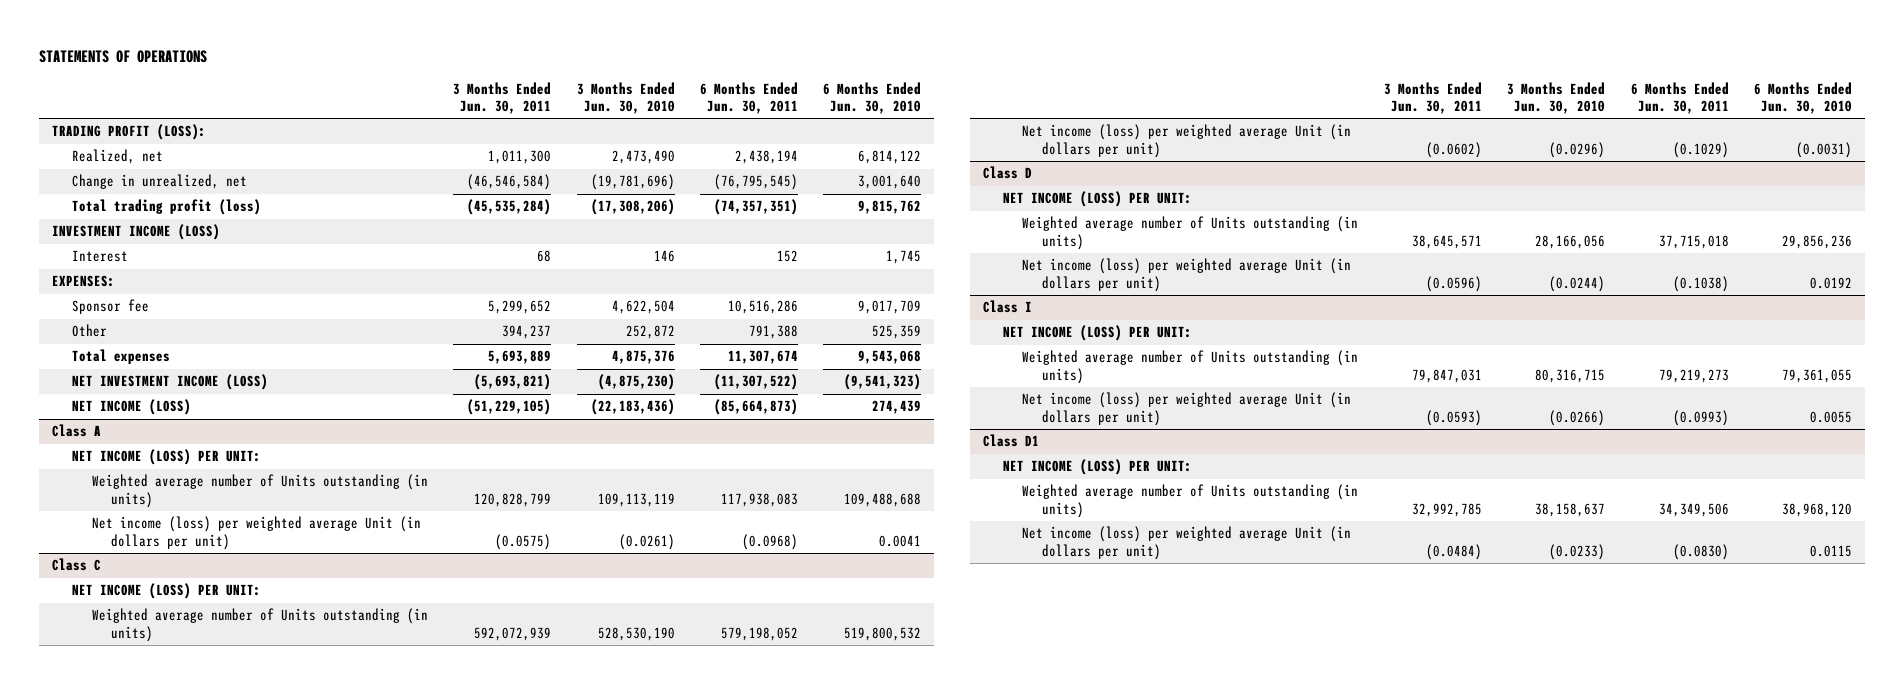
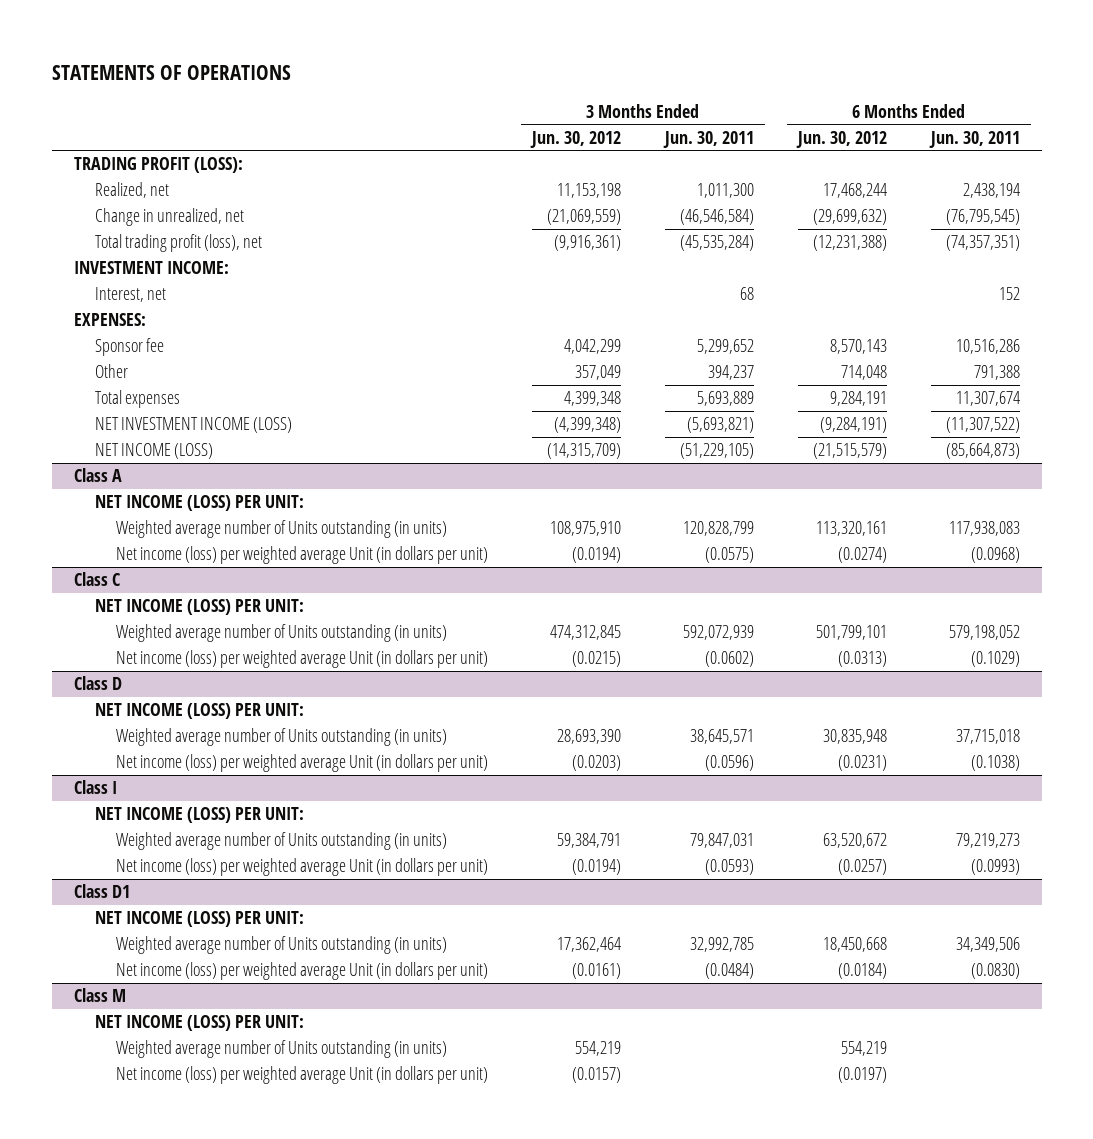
- | 3 Months Ended Jun. 30, 2011 | 3 Months Ended Jun. 30, 2010 | 6 Months Ended Jun. 30, 2011 | 6 Months Ended Jun. 30, 2010
+ | 3 Months Ended Jun. 30, 2012 | 3 Months Ended Jun. 30, 2011 | 6 Months Ended Jun. 30, 2012 | 6 Months Ended Jun. 30, 2011
- Total trading profit (loss) | (45,535,284) | (17,308,206) | (74,357,351) | 9,815,762
- INVESTMENT INCOME (LOSS)
- Interest | 68 | 146 | 152 | 1,745
+ Total trading profit (loss), net | (9,916,361) | (45,535,284) | (12,231,388) | (74,357,351)
+ INVESTMENT INCOME:
+ Interest, net | | 68 | | 152
+ Class M
+ NET INCOME (LOSS) PER UNIT:
+ Weighted average number of Units outstanding (in units) | 554,219 | | 554,219 |
+ Net income (loss) per weighted average Unit (in dollars per unit) | (0.0157) | | (0.0197) |

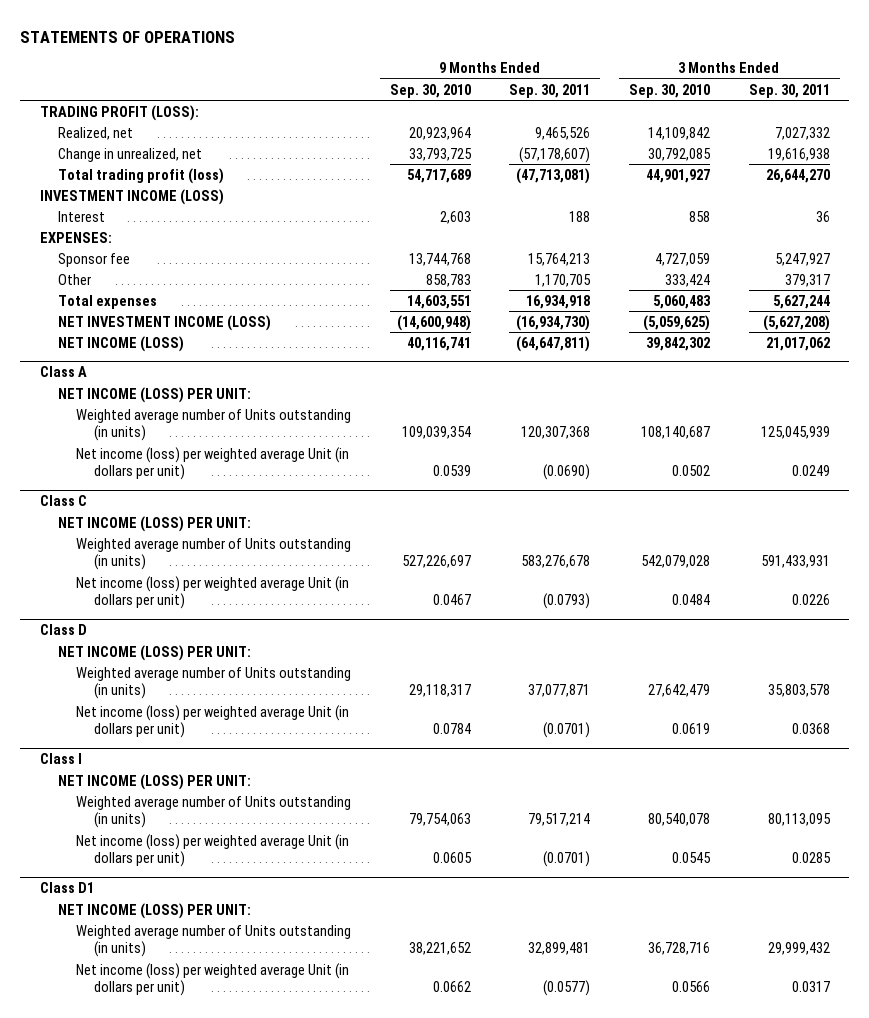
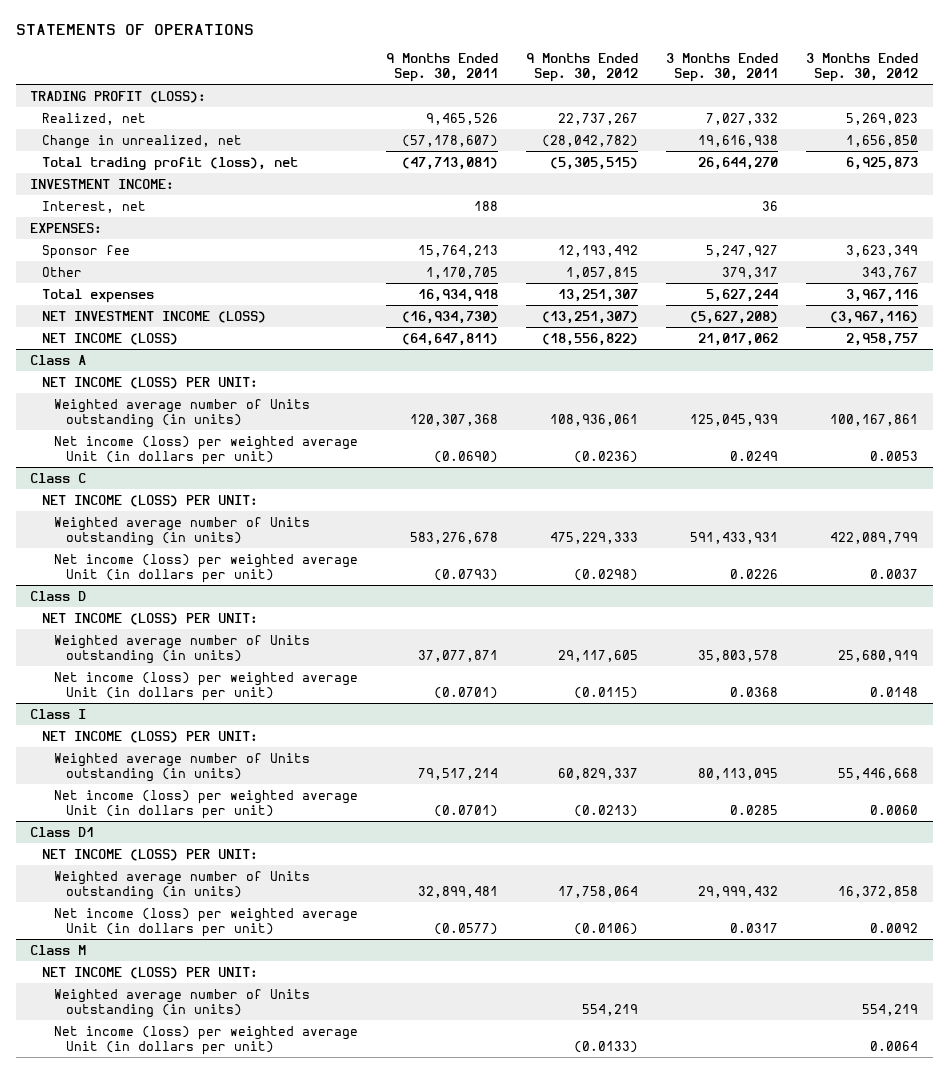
- | 9 Months Ended Sep. 30, 2010 | 9 Months Ended Sep. 30, 2011 | 3 Months Ended Sep. 30, 2010 | 3 Months Ended Sep. 30, 2011
+ | 9 Months Ended Sep. 30, 2011 | 9 Months Ended Sep. 30, 2012 | 3 Months Ended Sep. 30, 2011 | 3 Months Ended Sep. 30, 2012
- Total trading profit (loss) | 54,717,689 | (47,713,081) | 44,901,927 | 26,644,270
- INVESTMENT INCOME (LOSS)
- Interest | 2,603 | 188 | 858 | 36
+ Total trading profit (loss), net | (47,713,081) | (5,305,515) | 26,644,270 | 6,925,873
+ INVESTMENT INCOME:
+ Interest, net | 188 | | 36 |
+ Class M
+ NET INCOME (LOSS) PER UNIT:
+ Weighted average number of Units outstanding (in units) | | 554,219 | | 554,219
+ Net income (loss) per weighted average Unit (in dollars per unit) | | (0.0133) | | 0.0064

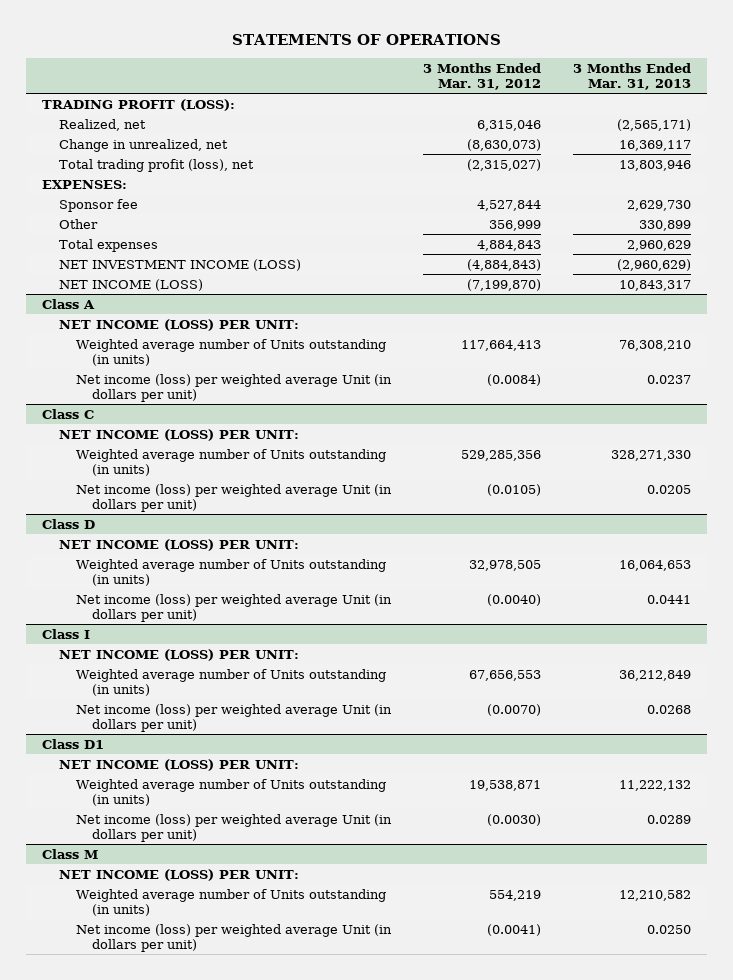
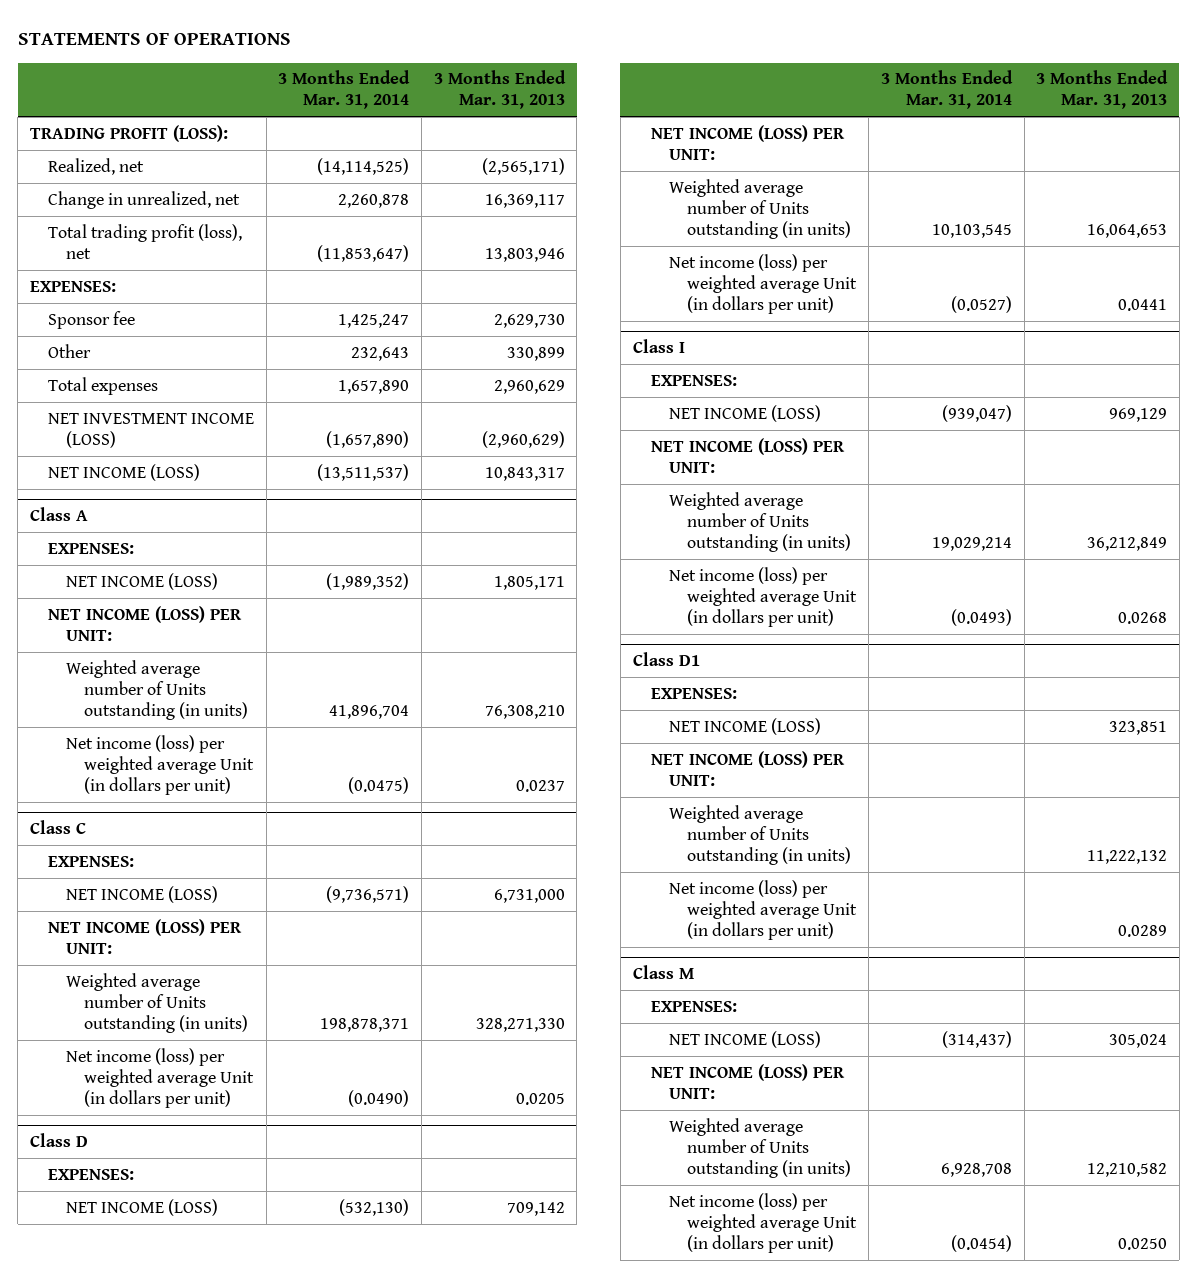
- | 3 Months Ended Mar. 31, 2012 | 3 Months Ended Mar. 31, 2013
+ | 3 Months Ended Mar. 31, 2014 | 3 Months Ended Mar. 31, 2013
@ Class A
+ EXPENSES:
+ NET INCOME (LOSS) | (1,989,352) | 1,805,171
@ Class C
+ EXPENSES:
+ NET INCOME (LOSS) | (9,736,571) | 6,731,000
@ Class D
+ EXPENSES:
+ NET INCOME (LOSS) | (532,130) | 709,142
@ Class I
+ EXPENSES:
+ NET INCOME (LOSS) | (939,047) | 969,129
@ Class D1
+ EXPENSES:
+ NET INCOME (LOSS) | | 323,851
@ Class M
+ EXPENSES:
+ NET INCOME (LOSS) | (314,437) | 305,024

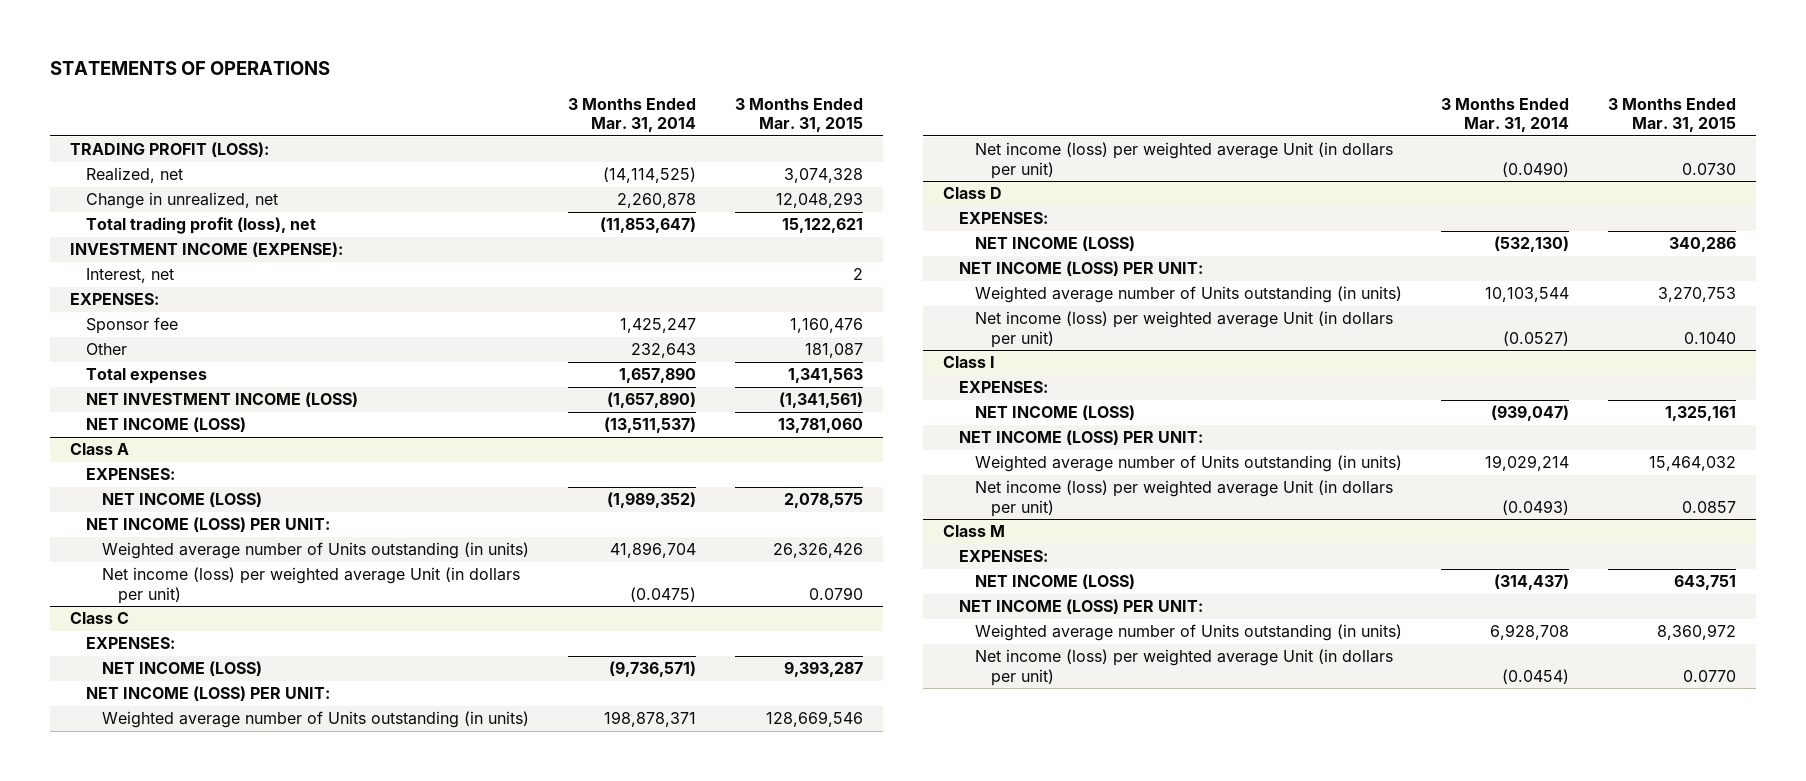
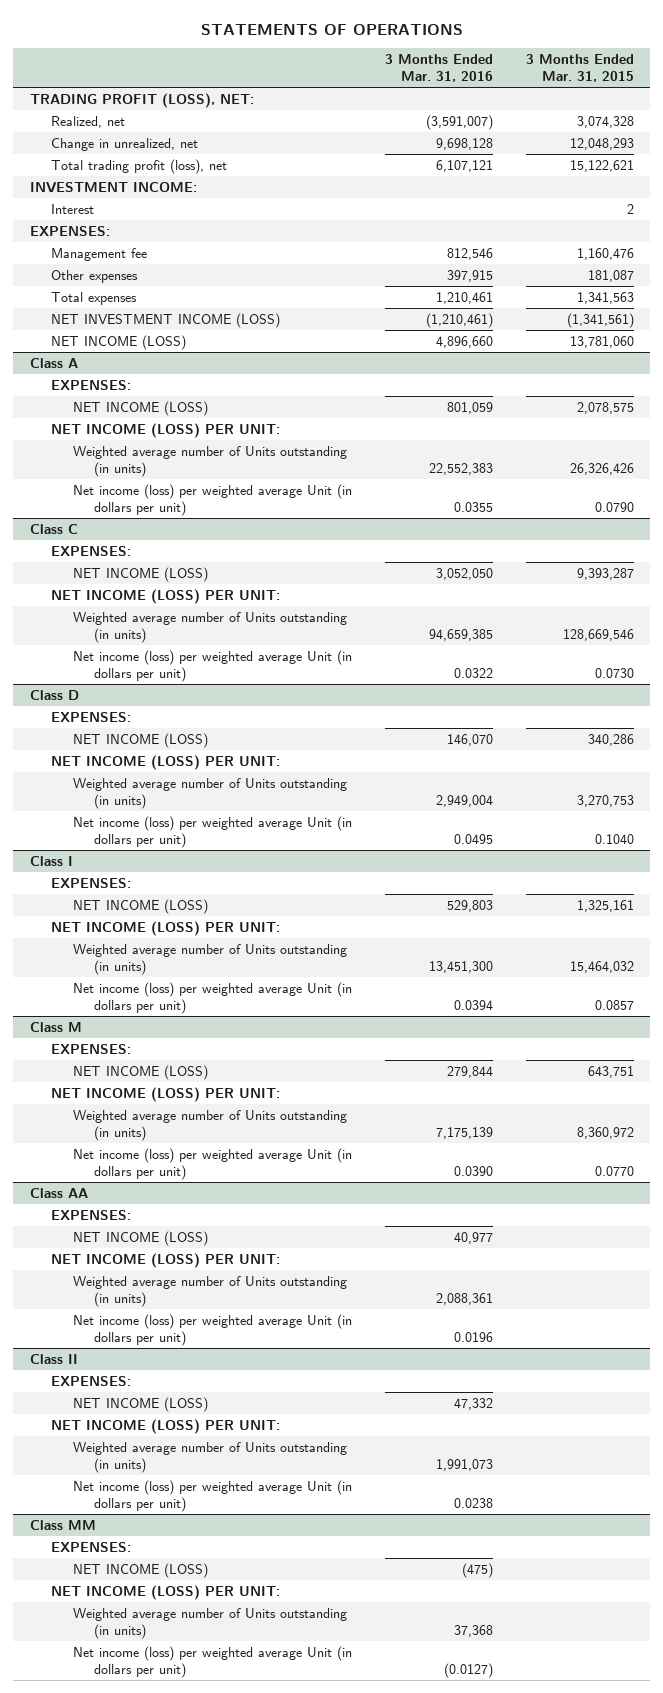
- | 3 Months Ended Mar. 31, 2014 | 3 Months Ended Mar. 31, 2015
+ | 3 Months Ended Mar. 31, 2016 | 3 Months Ended Mar. 31, 2015
- TRADING PROFIT (LOSS):
+ TRADING PROFIT (LOSS), NET:
- INVESTMENT INCOME (EXPENSE):
- Interest, net | | 2
+ INVESTMENT INCOME:
+ Interest | | 2
- Sponsor fee | 1,425,247 | 1,160,476
- Other | 232,643 | 181,087
+ Management fee | 812,546 | 1,160,476
+ Other expenses | 397,915 | 181,087
+ Class AA
+ EXPENSES:
+ NET INCOME (LOSS) | 40,977 |
+ NET INCOME (LOSS) PER UNIT:
+ Weighted average number of Units outstanding (in units) | 2,088,361 |
+ Net income (loss) per weighted average Unit (in dollars per unit) | 0.0196 |
+ Class II
+ EXPENSES:
+ NET INCOME (LOSS) | 47,332 |
+ NET INCOME (LOSS) PER UNIT:
+ Weighted average number of Units outstanding (in units) | 1,991,073 |
+ Net income (loss) per weighted average Unit (in dollars per unit) | 0.0238 |
+ Class MM
+ EXPENSES:
+ NET INCOME (LOSS) | (475) |
+ NET INCOME (LOSS) PER UNIT:
+ Weighted average number of Units outstanding (in units) | 37,368 |
+ Net income (loss) per weighted average Unit (in dollars per unit) | (0.0127) |

